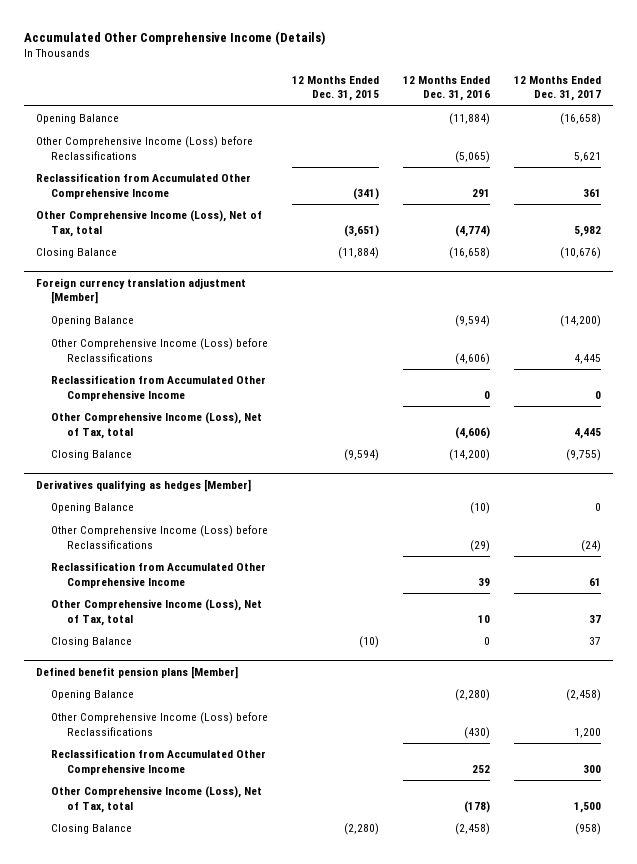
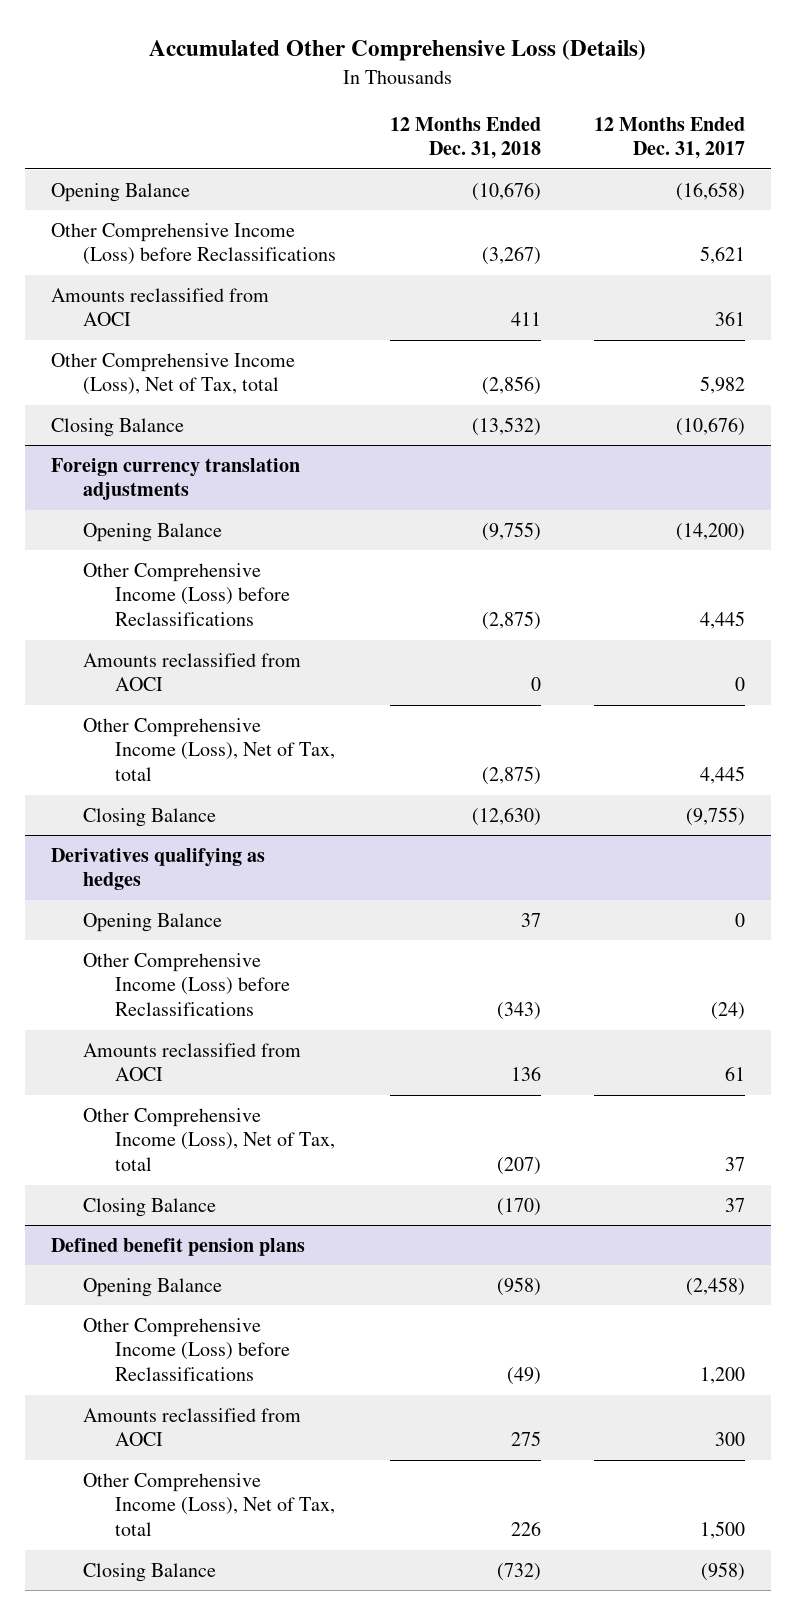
- Accumulated Other Comprehensive Income (Details)
+ Accumulated Other Comprehensive Loss (Details)
- | 12 Months Ended Dec. 31, 2015 | 12 Months Ended Dec. 31, 2016 | 12 Months Ended Dec. 31, 2017
+ | 12 Months Ended Dec. 31, 2018 | 12 Months Ended Dec. 31, 2017
- Reclassification from Accumulated Other Comprehensive Income | (341) | 291 | 361
+ Amounts reclassified from AOCI | 411 | 361
- Foreign currency translation adjustment [Member]
+ Foreign currency translation adjustments
- Reclassification from Accumulated Other Comprehensive Income | | 0 | 0
+ Amounts reclassified from AOCI | 0 | 0
- Derivatives qualifying as hedges [Member]
+ Derivatives qualifying as hedges
- Reclassification from Accumulated Other Comprehensive Income | | 39 | 61
+ Amounts reclassified from AOCI | 136 | 61
- Defined benefit pension plans [Member]
+ Defined benefit pension plans
- Reclassification from Accumulated Other Comprehensive Income | | 252 | 300
+ Amounts reclassified from AOCI | 275 | 300

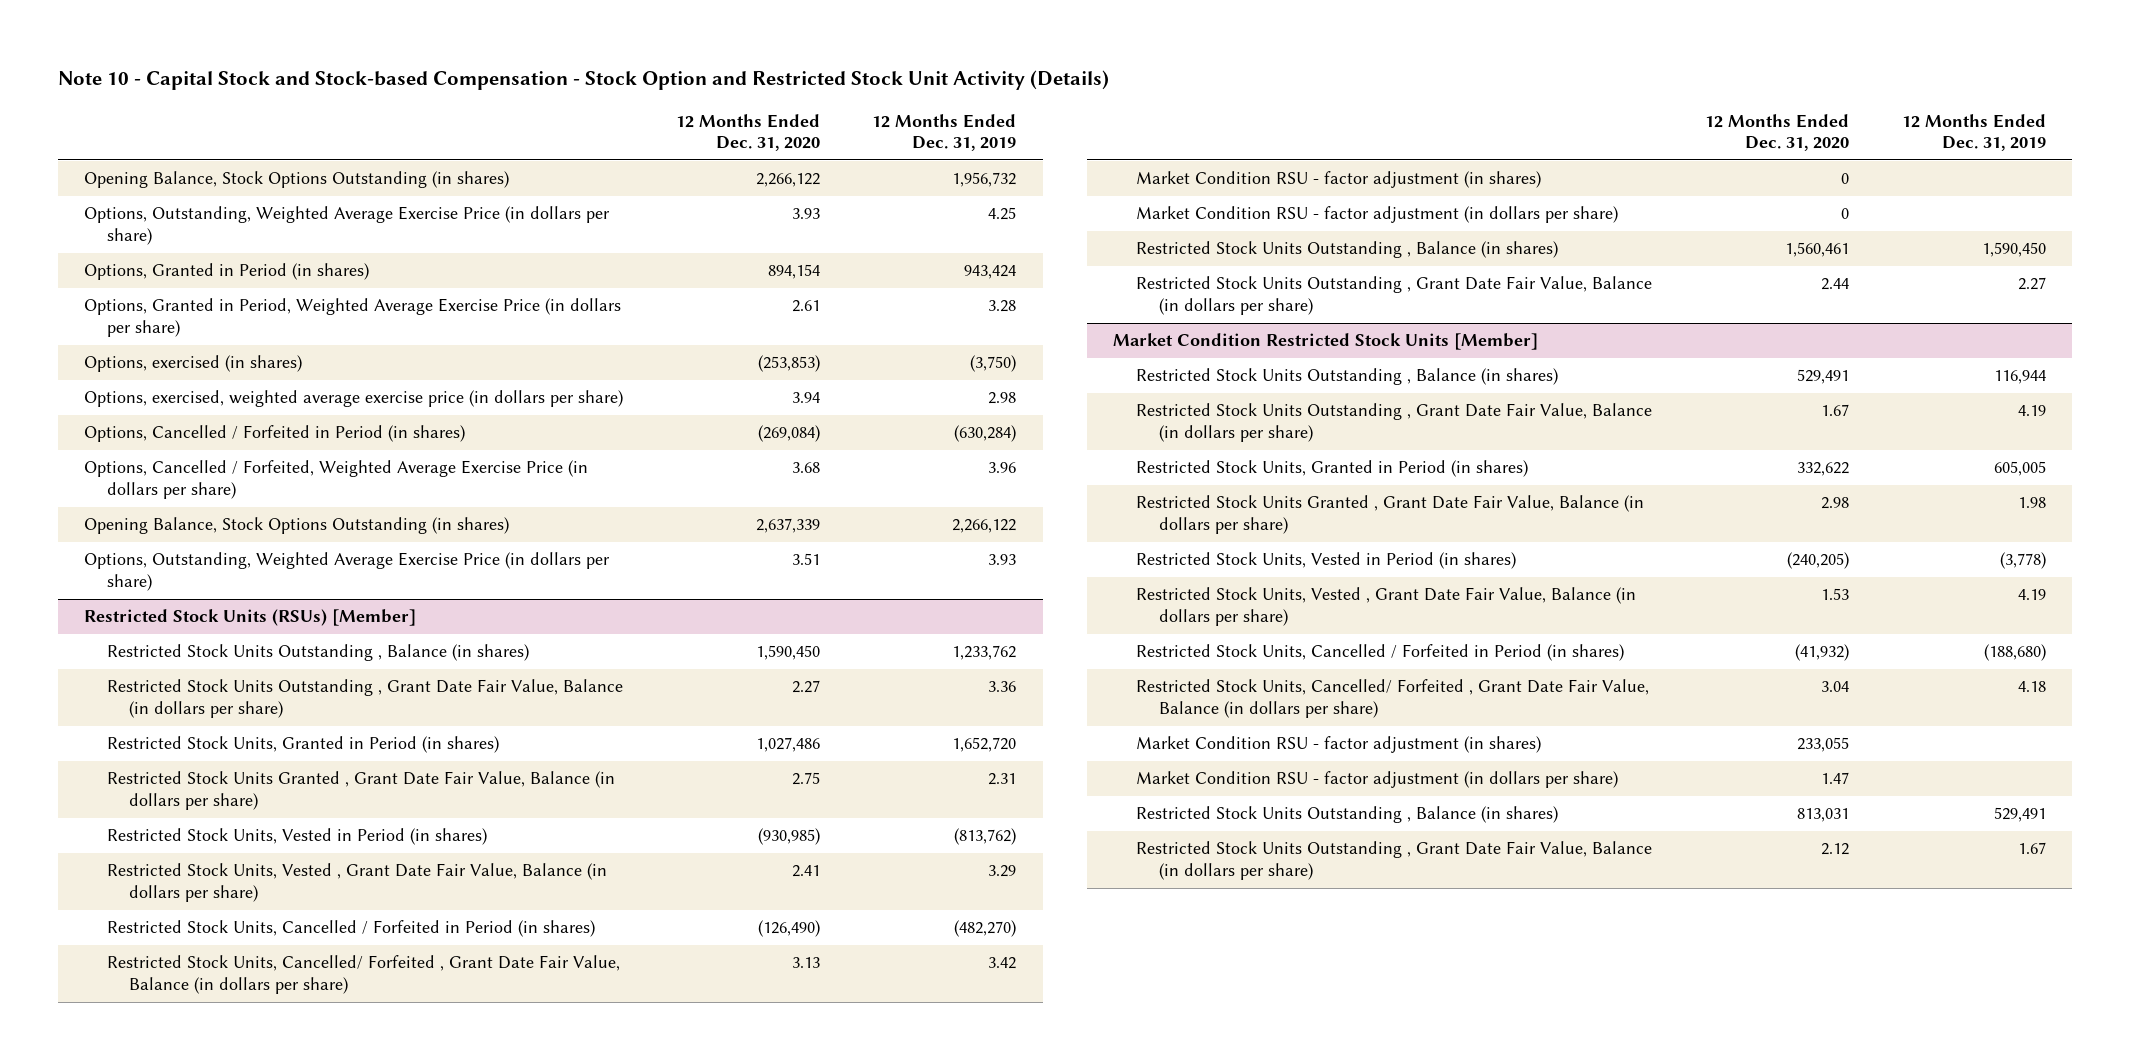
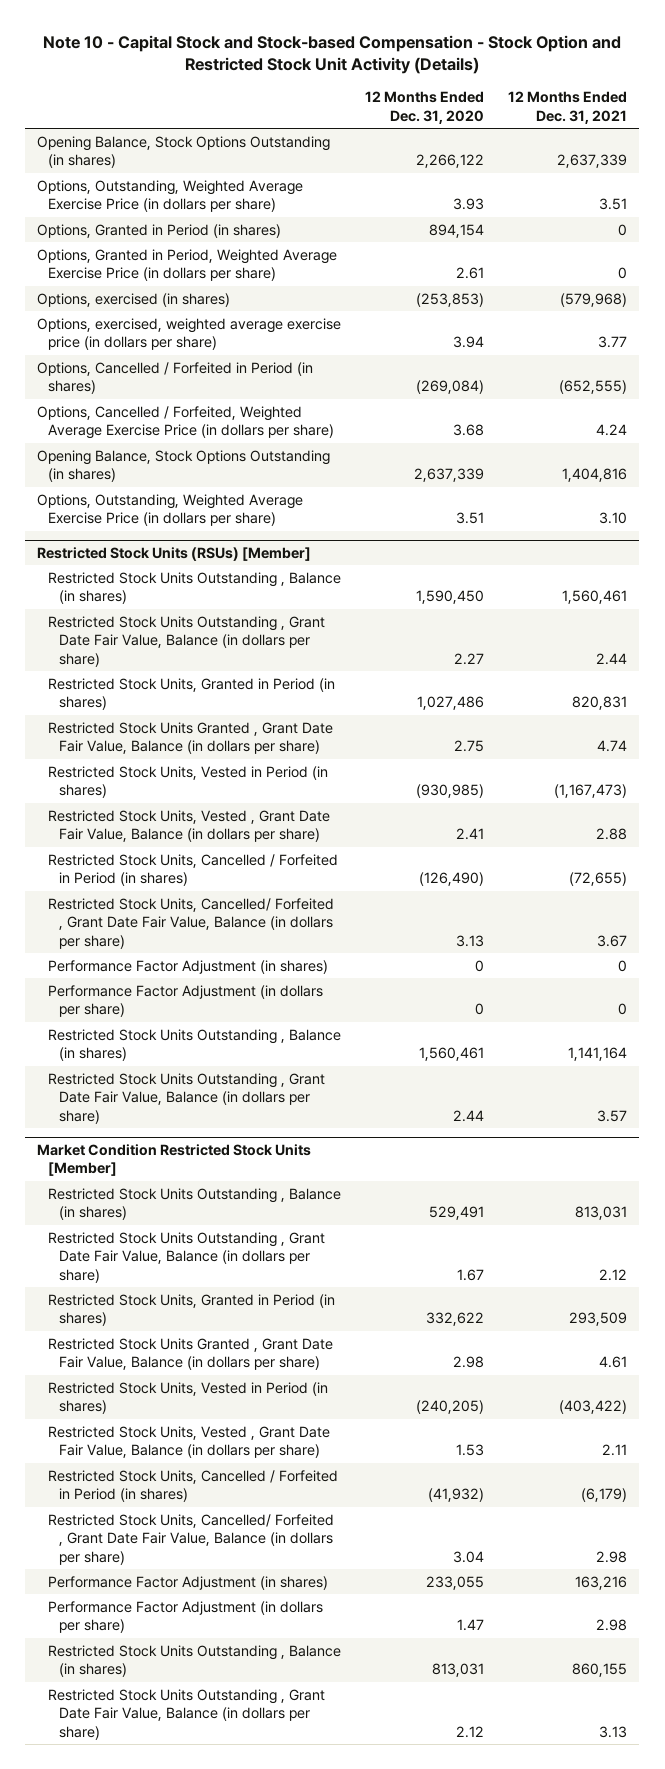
- | 12 Months Ended Dec. 31, 2020 | 12 Months Ended Dec. 31, 2019
+ | 12 Months Ended Dec. 31, 2020 | 12 Months Ended Dec. 31, 2021
@ Restricted Stock Units (RSUs) [Member]
- Market Condition RSU - factor adjustment (in shares) | 0 |
- Market Condition RSU - factor adjustment (in dollars per share) | 0 |
+ Performance Factor Adjustment (in shares) | 0 | 0
+ Performance Factor Adjustment (in dollars per share) | 0 | 0
@ Market Condition Restricted Stock Units [Member]
- Market Condition RSU - factor adjustment (in shares) | 233,055 |
- Market Condition RSU - factor adjustment (in dollars per share) | 1.47 |
+ Performance Factor Adjustment (in shares) | 233,055 | 163,216
+ Performance Factor Adjustment (in dollars per share) | 1.47 | 2.98

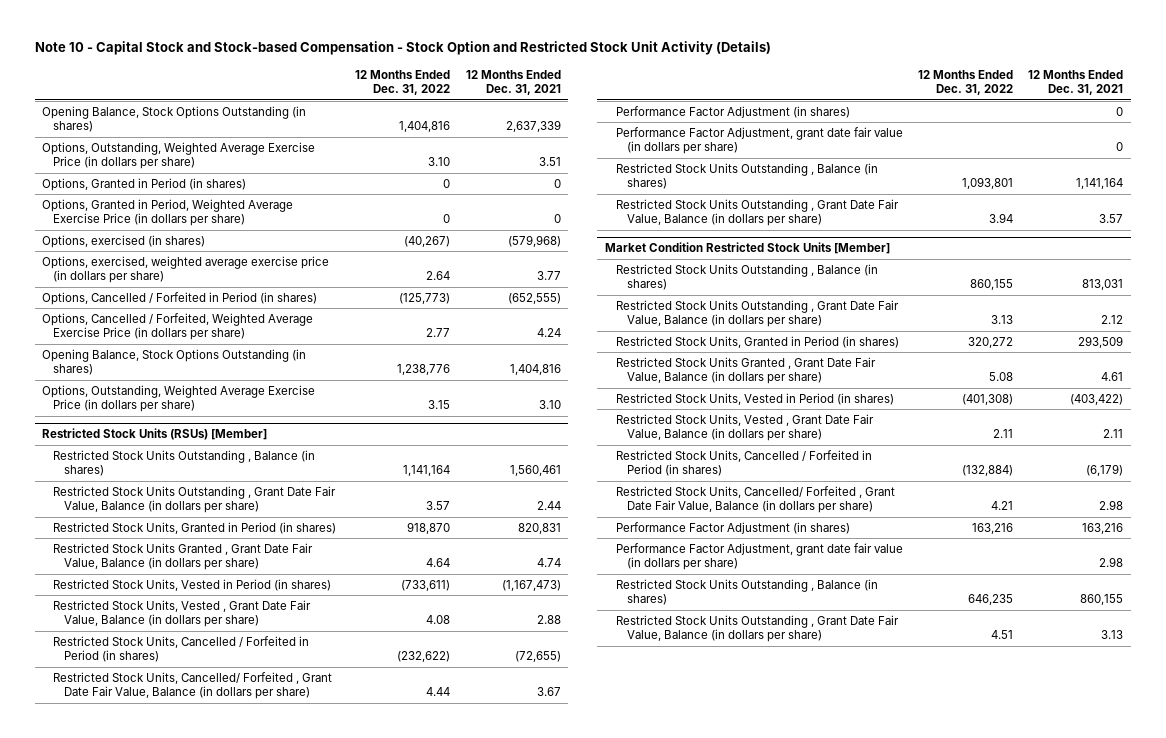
- | 12 Months Ended Dec. 31, 2020 | 12 Months Ended Dec. 31, 2021
+ | 12 Months Ended Dec. 31, 2022 | 12 Months Ended Dec. 31, 2021
@ Restricted Stock Units (RSUs) [Member]
- Performance Factor Adjustment (in dollars per share) | 0 | 0
+ Performance Factor Adjustment, grant date fair value (in dollars per share) | | 0
@ Market Condition Restricted Stock Units [Member]
- Performance Factor Adjustment (in dollars per share) | 1.47 | 2.98
+ Performance Factor Adjustment, grant date fair value (in dollars per share) | | 2.98

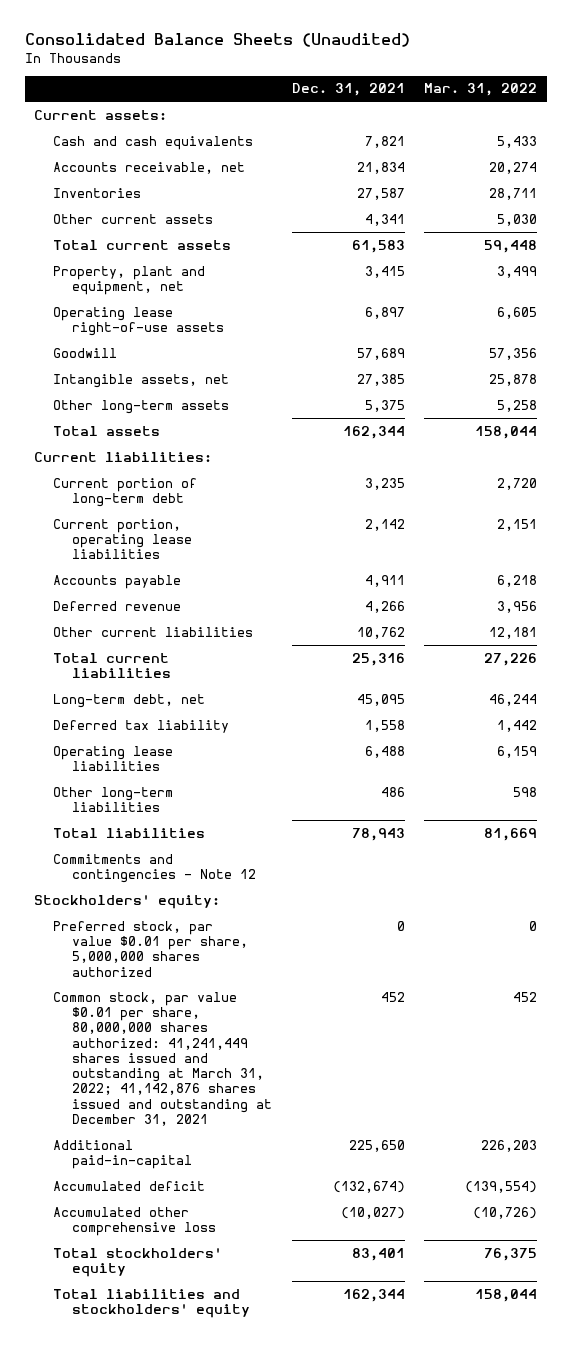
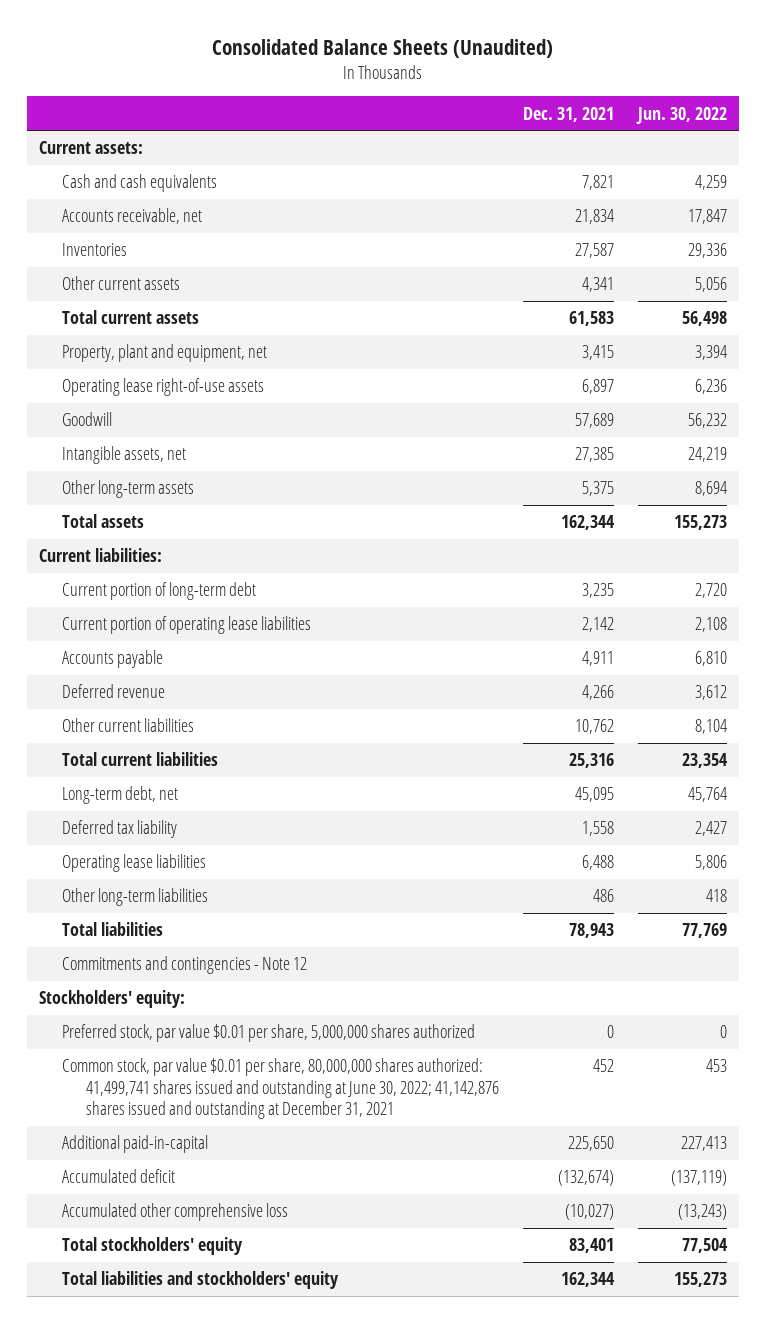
- | Dec. 31, 2021 | Mar. 31, 2022
+ | Dec. 31, 2021 | Jun. 30, 2022
- Current portion, operating lease liabilities | 2,142 | 2,151
+ Current portion of operating lease liabilities | 2,142 | 2,108
- Common stock, par value $0.01 per share, 80,000,000 shares authorized: 41,241,449 shares issued and outstanding at March 31, 2022; 41,142,876 shares issued and outstanding at December 31, 2021 | 452 | 452
+ Common stock, par value $0.01 per share, 80,000,000 shares authorized: 41,499,741 shares issued and outstanding at June 30, 2022; 41,142,876 shares issued and outstanding at December 31, 2021 | 452 | 453

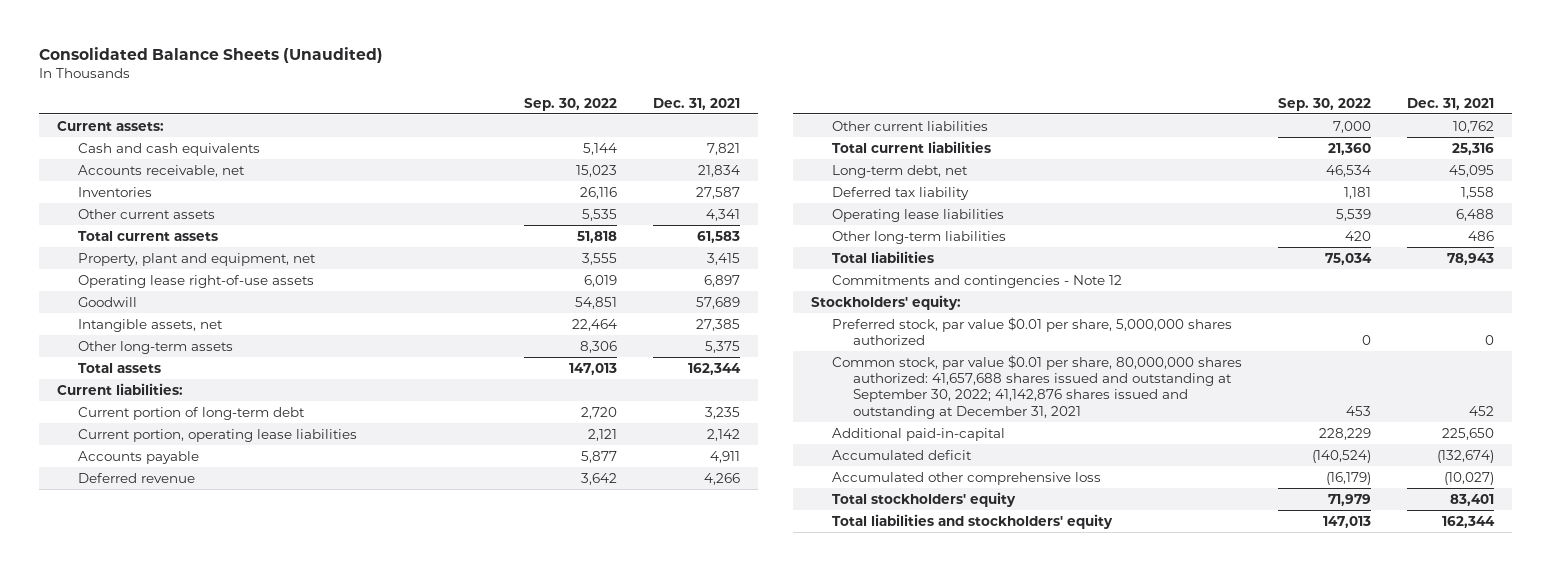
- | Dec. 31, 2021 | Jun. 30, 2022
+ | Sep. 30, 2022 | Dec. 31, 2021
- Current portion of operating lease liabilities | 2,142 | 2,108
+ Current portion, operating lease liabilities | 2,121 | 2,142
- Common stock, par value $0.01 per share, 80,000,000 shares authorized: 41,499,741 shares issued and outstanding at June 30, 2022; 41,142,876 shares issued and outstanding at December 31, 2021 | 452 | 453
+ Common stock, par value $0.01 per share, 80,000,000 shares authorized: 41,657,688 shares issued and outstanding at September 30, 2022; 41,142,876 shares issued and outstanding at December 31, 2021 | 453 | 452

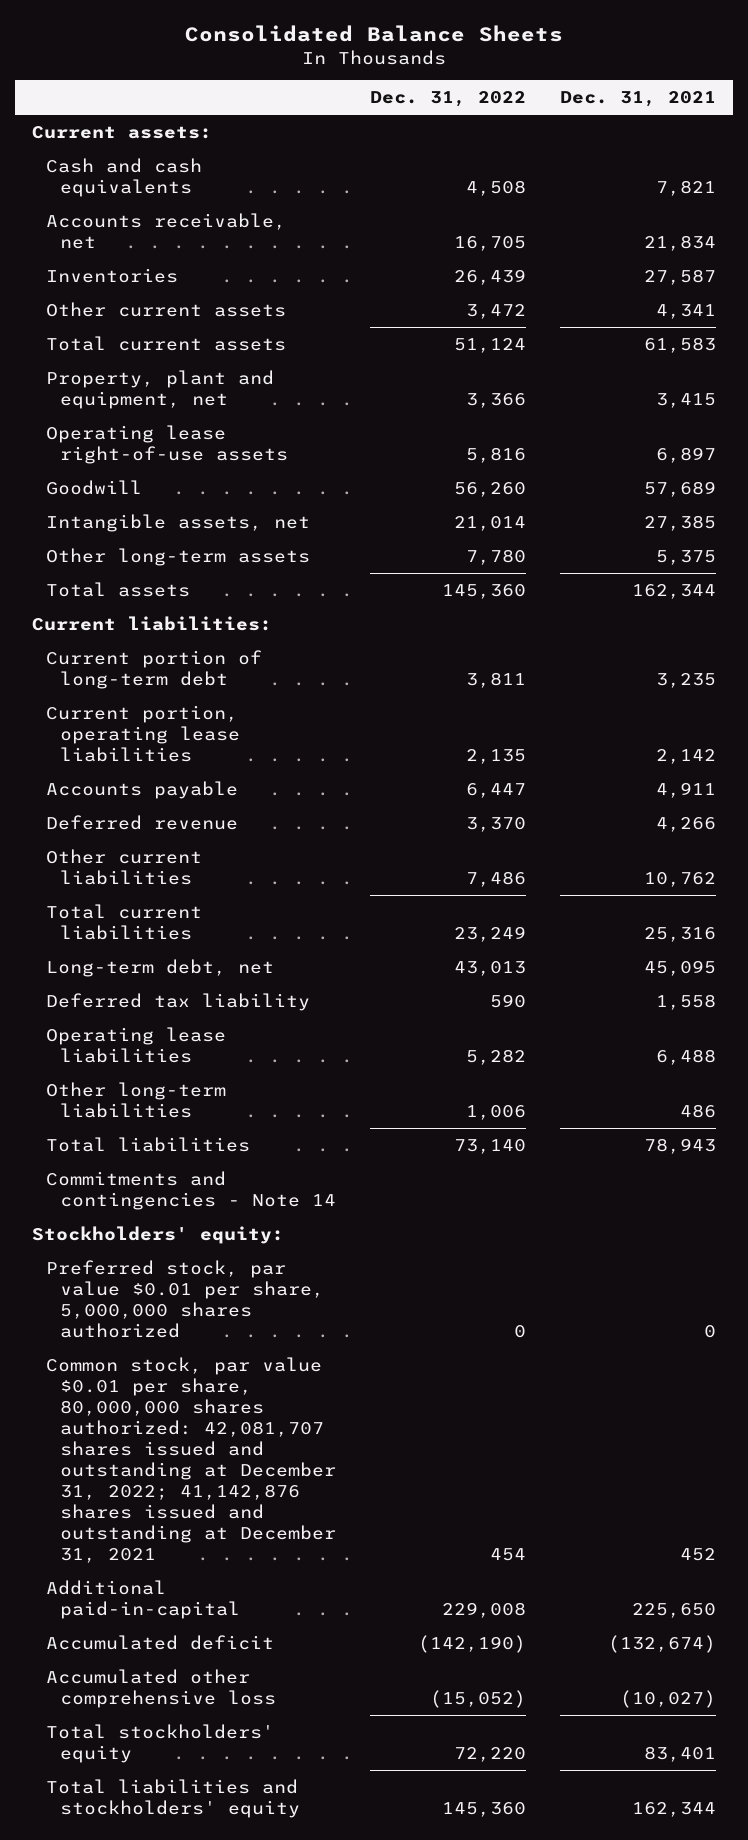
- Consolidated Balance Sheets (Unaudited)
+ Consolidated Balance Sheets
- | Sep. 30, 2022 | Dec. 31, 2021
+ | Dec. 31, 2022 | Dec. 31, 2021
- Commitments and contingencies - Note 12
+ Commitments and contingencies - Note 14
- Common stock, par value $0.01 per share, 80,000,000 shares authorized: 41,657,688 shares issued and outstanding at September 30, 2022; 41,142,876 shares issued and outstanding at December 31, 2021 | 453 | 452
+ Common stock, par value $0.01 per share, 80,000,000 shares authorized: 42,081,707 shares issued and outstanding at December 31, 2022; 41,142,876 shares issued and outstanding at December 31, 2021 | 454 | 452

